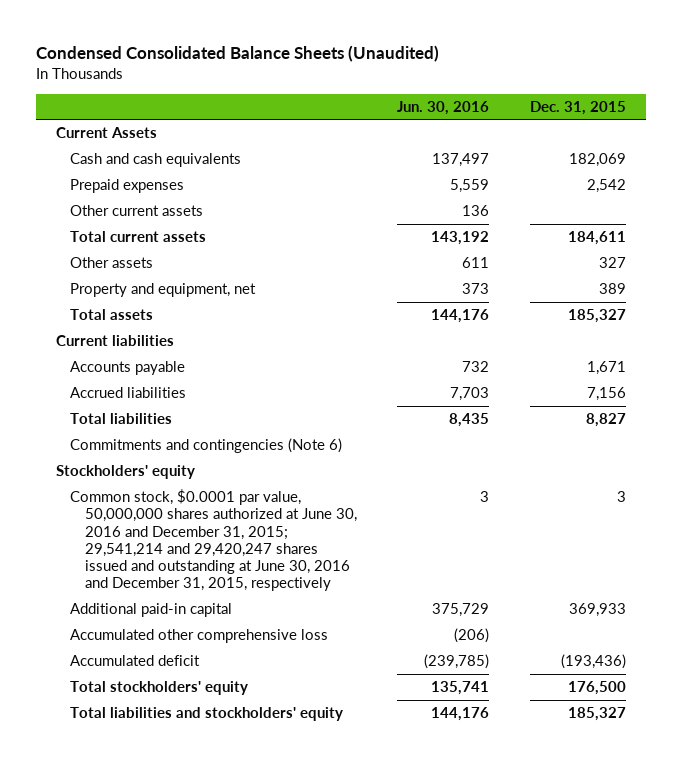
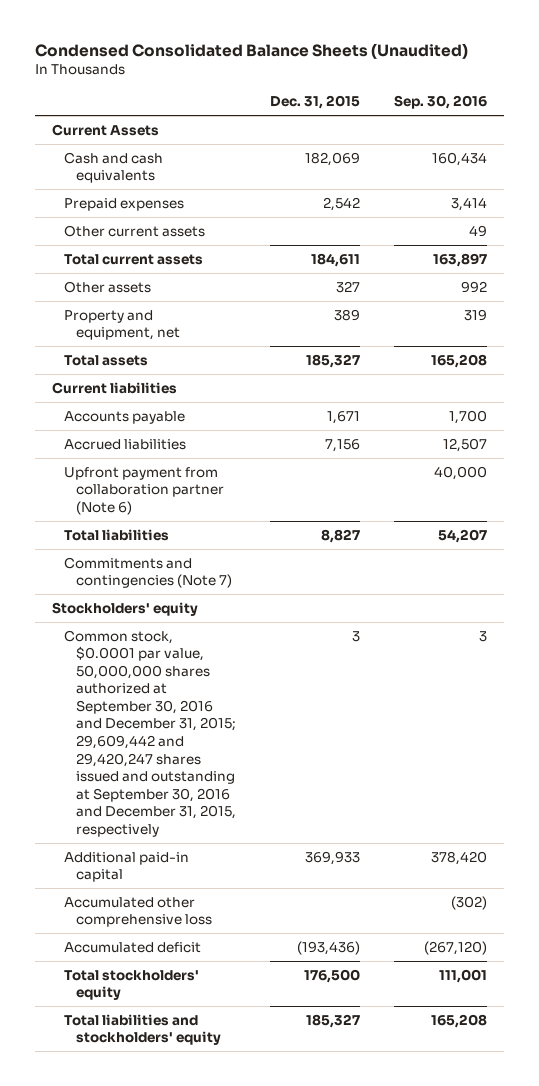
- | Jun. 30, 2016 | Dec. 31, 2015
+ | Dec. 31, 2015 | Sep. 30, 2016
+ Upfront payment from collaboration partner (Note 6) | | 40,000
- Commitments and contingencies (Note 6)
+ Commitments and contingencies (Note 7)
- Common stock, $0.0001 par value, 50,000,000 shares authorized at June 30, 2016 and December 31, 2015; 29,541,214 and 29,420,247 shares issued and outstanding at June 30, 2016 and December 31, 2015, respectively | 3 | 3
+ Common stock, $0.0001 par value, 50,000,000 shares authorized at September 30, 2016 and December 31, 2015; 29,609,442 and 29,420,247 shares issued and outstanding at September 30, 2016 and December 31, 2015, respectively | 3 | 3

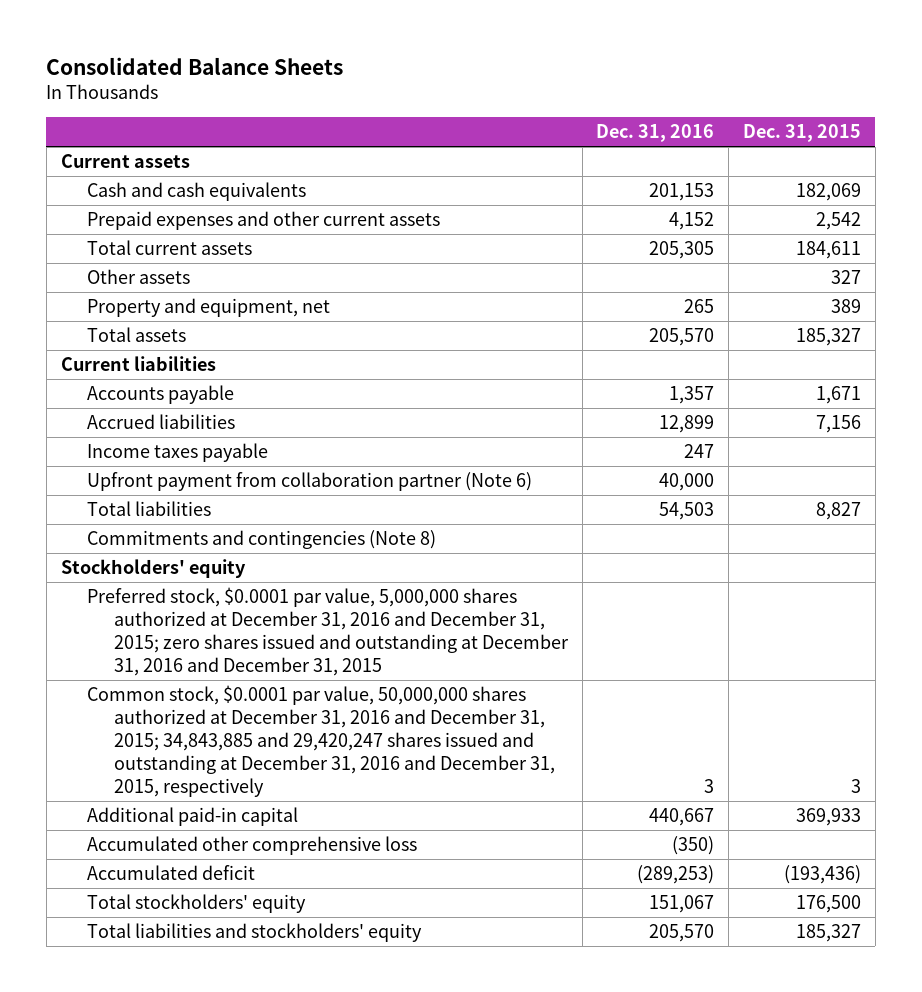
- Condensed Consolidated Balance Sheets (Unaudited)
+ Consolidated Balance Sheets
- | Dec. 31, 2015 | Sep. 30, 2016
+ | Dec. 31, 2016 | Dec. 31, 2015
- Current Assets
+ Current assets
- Prepaid expenses | 2,542 | 3,414
- Other current assets | | 49
+ Prepaid expenses and other current assets | 4,152 | 2,542
+ Income taxes payable | 247 |
- Commitments and contingencies (Note 7)
+ Commitments and contingencies (Note 8)
- Common stock, $0.0001 par value, 50,000,000 shares authorized at September 30, 2016 and December 31, 2015; 29,609,442 and 29,420,247 shares issued and outstanding at September 30, 2016 and December 31, 2015, respectively | 3 | 3
+ Preferred stock, $0.0001 par value, 5,000,000 shares authorized at December 31, 2016 and December 31, 2015; zero shares issued and outstanding at December 31, 2016 and December 31, 2015
+ Common stock, $0.0001 par value, 50,000,000 shares authorized at December 31, 2016 and December 31, 2015; 34,843,885 and 29,420,247 shares issued and outstanding at December 31, 2016 and December 31, 2015, respectively | 3 | 3

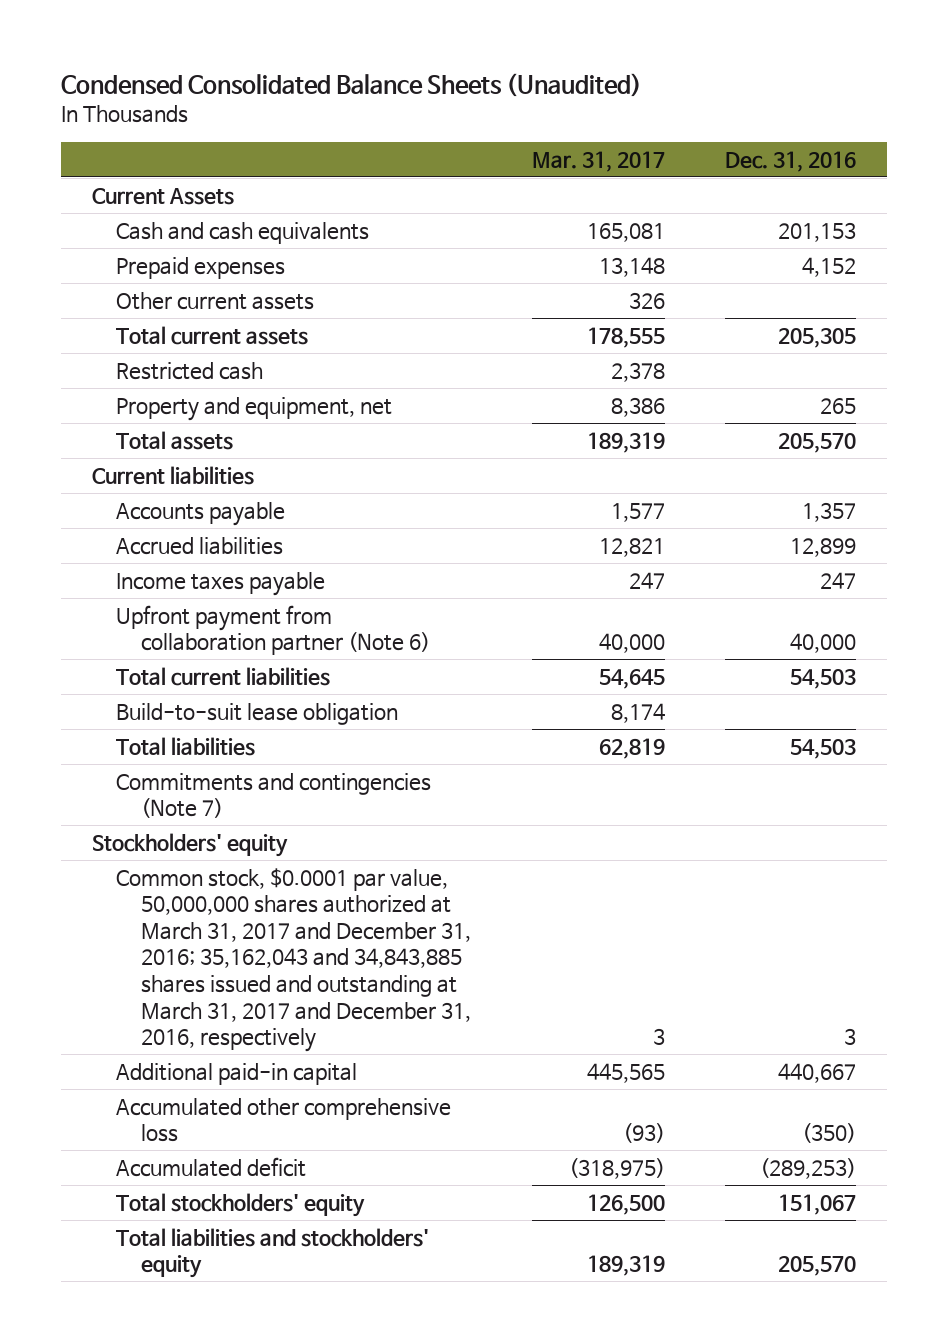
- Consolidated Balance Sheets
+ Condensed Consolidated Balance Sheets (Unaudited)
- | Dec. 31, 2016 | Dec. 31, 2015
+ | Mar. 31, 2017 | Dec. 31, 2016
- Current assets
+ Current Assets
- Prepaid expenses and other current assets | 4,152 | 2,542
+ Prepaid expenses | 13,148 | 4,152
+ Other current assets | 326 |
- Other assets | | 327
+ Restricted cash | 2,378 |
+ Total current liabilities | 54,645 | 54,503
+ Build-to-suit lease obligation | 8,174 |
- Commitments and contingencies (Note 8)
+ Commitments and contingencies (Note 7)
- Preferred stock, $0.0001 par value, 5,000,000 shares authorized at December 31, 2016 and December 31, 2015; zero shares issued and outstanding at December 31, 2016 and December 31, 2015
- Common stock, $0.0001 par value, 50,000,000 shares authorized at December 31, 2016 and December 31, 2015; 34,843,885 and 29,420,247 shares issued and outstanding at December 31, 2016 and December 31, 2015, respectively | 3 | 3
+ Common stock, $0.0001 par value, 50,000,000 shares authorized at March 31, 2017 and December 31, 2016; 35,162,043 and 34,843,885 shares issued and outstanding at March 31, 2017 and December 31, 2016, respectively | 3 | 3

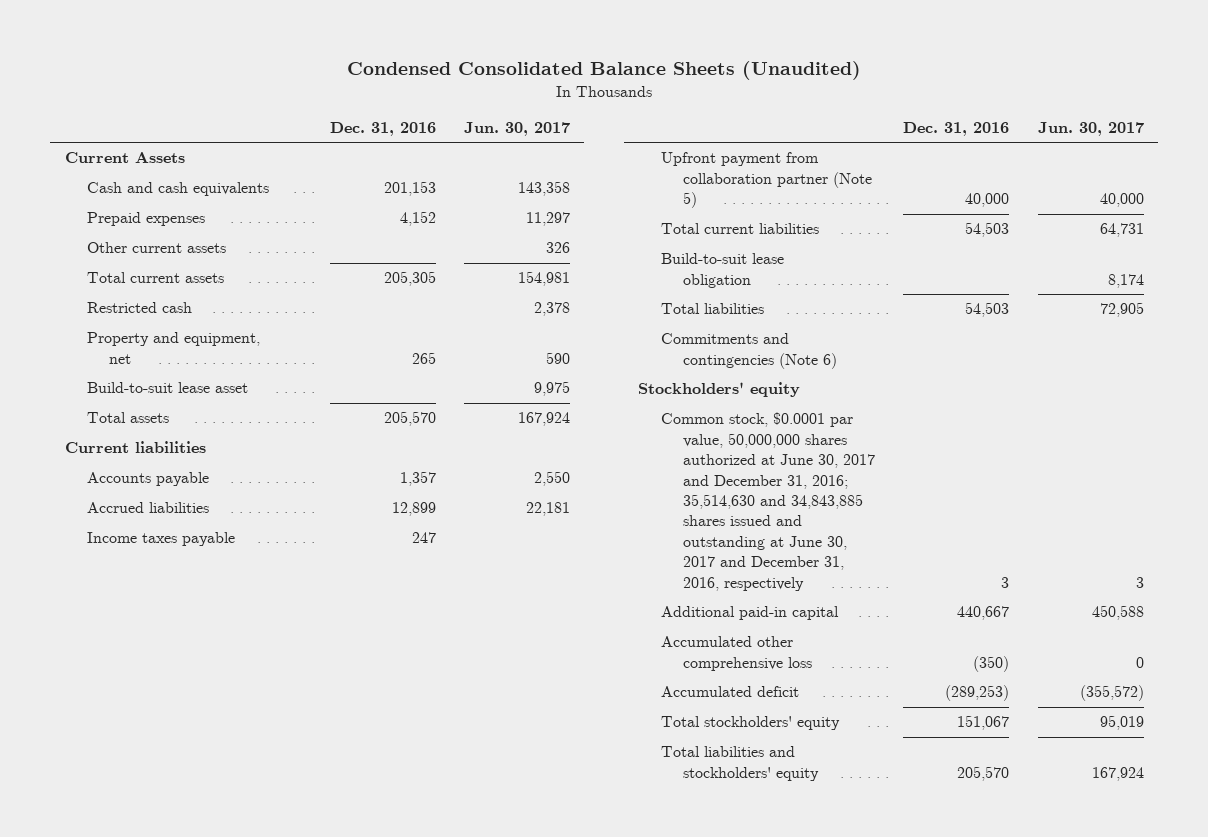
- | Mar. 31, 2017 | Dec. 31, 2016
+ | Dec. 31, 2016 | Jun. 30, 2017
+ Build-to-suit lease asset | | 9,975
- Upfront payment from collaboration partner (Note 6) | 40,000 | 40,000
+ Upfront payment from collaboration partner (Note 5) | 40,000 | 40,000
- Commitments and contingencies (Note 7)
+ Commitments and contingencies (Note 6)
- Common stock, $0.0001 par value, 50,000,000 shares authorized at March 31, 2017 and December 31, 2016; 35,162,043 and 34,843,885 shares issued and outstanding at March 31, 2017 and December 31, 2016, respectively | 3 | 3
+ Common stock, $0.0001 par value, 50,000,000 shares authorized at June 30, 2017 and December 31, 2016; 35,514,630 and 34,843,885 shares issued and outstanding at June 30, 2017 and December 31, 2016, respectively | 3 | 3

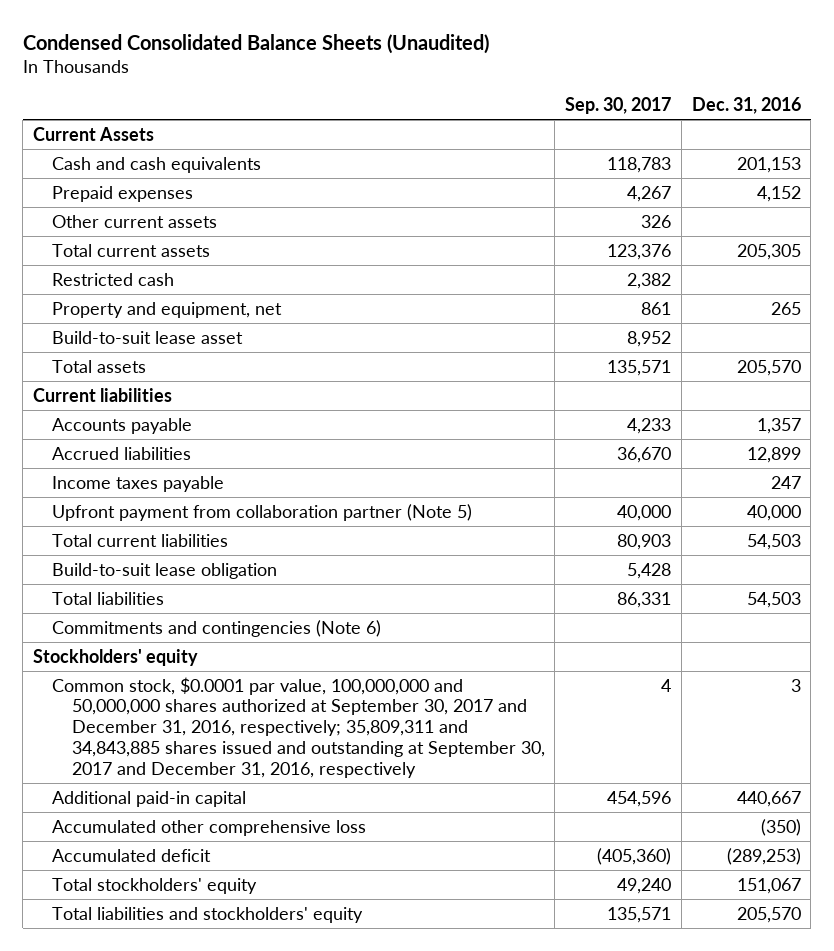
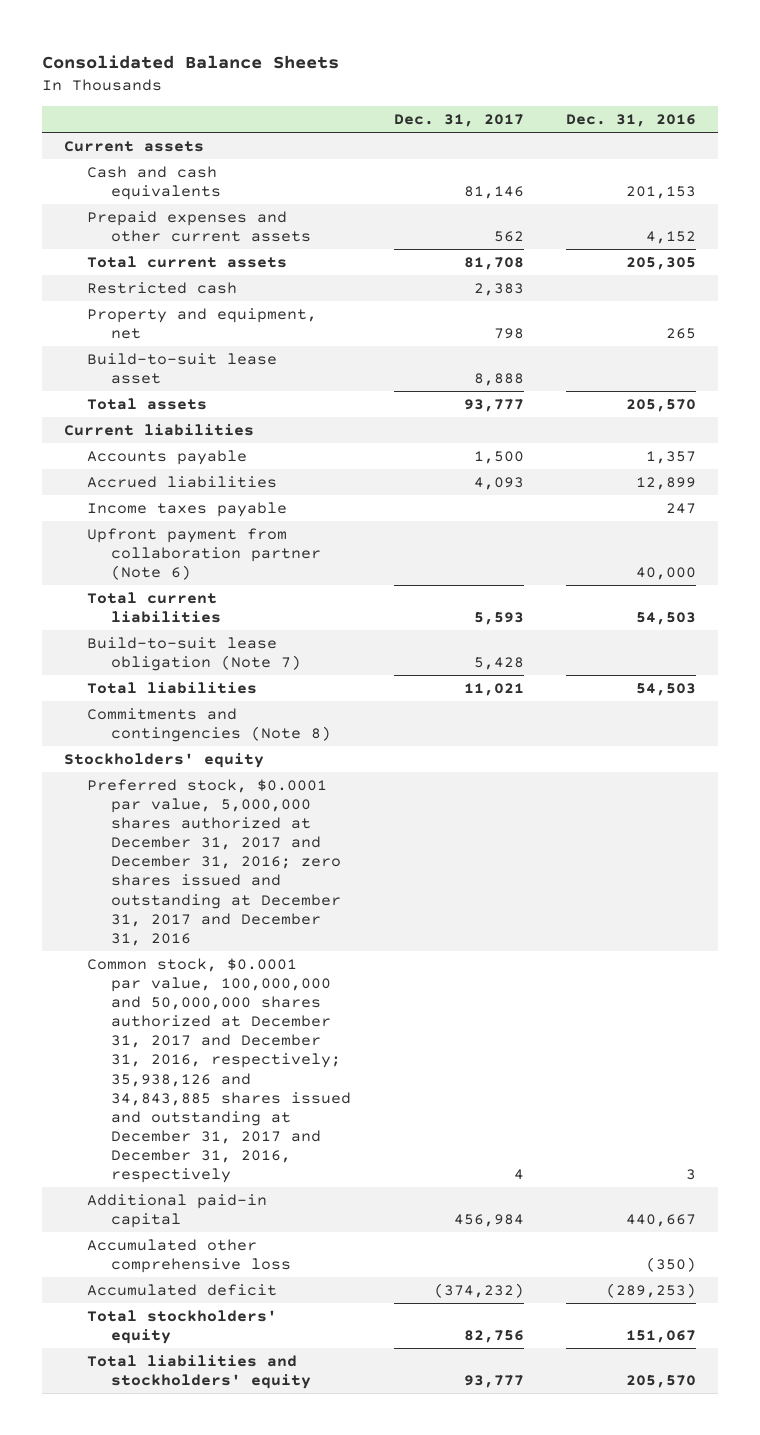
- Condensed Consolidated Balance Sheets (Unaudited)
+ Consolidated Balance Sheets
- | Sep. 30, 2017 | Dec. 31, 2016
+ | Dec. 31, 2017 | Dec. 31, 2016
- Current Assets
+ Current assets
- Prepaid expenses | 4,267 | 4,152
- Other current assets | 326 |
+ Prepaid expenses and other current assets | 562 | 4,152
- Upfront payment from collaboration partner (Note 5) | 40,000 | 40,000
+ Upfront payment from collaboration partner (Note 6) | | 40,000
- Build-to-suit lease obligation | 5,428 |
+ Build-to-suit lease obligation (Note 7) | 5,428 |
- Commitments and contingencies (Note 6)
+ Commitments and contingencies (Note 8)
- Common stock, $0.0001 par value, 100,000,000 and 50,000,000 shares authorized at September 30, 2017 and December 31, 2016, respectively; 35,809,311 and 34,843,885 shares issued and outstanding at September 30, 2017 and December 31, 2016, respectively | 4 | 3
+ Preferred stock, $0.0001 par value, 5,000,000 shares authorized at December 31, 2017 and December 31, 2016; zero shares issued and outstanding at December 31, 2017 and December 31, 2016
+ Common stock, $0.0001 par value, 100,000,000 and 50,000,000 shares authorized at December 31, 2017 and December 31, 2016, respectively; 35,938,126 and 34,843,885 shares issued and outstanding at December 31, 2017 and December 31, 2016, respectively | 4 | 3

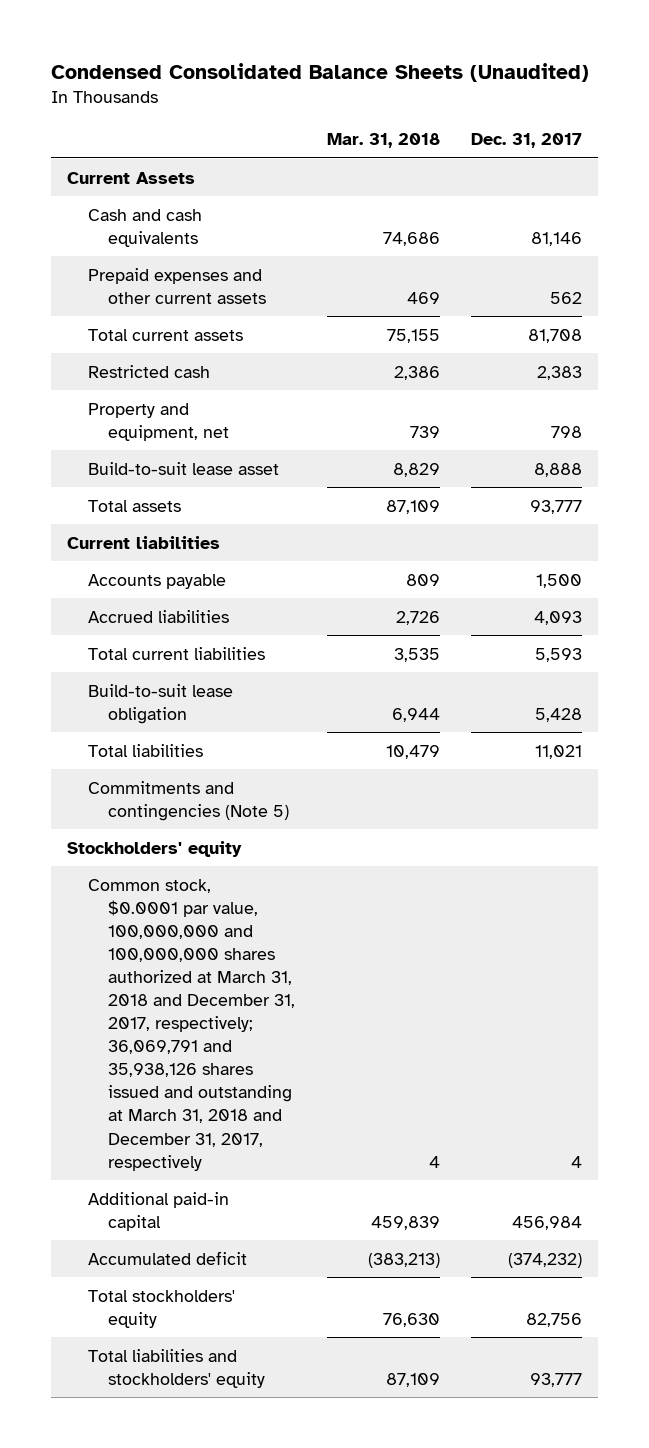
- Consolidated Balance Sheets
+ Condensed Consolidated Balance Sheets (Unaudited)
- | Dec. 31, 2017 | Dec. 31, 2016
+ | Mar. 31, 2018 | Dec. 31, 2017
- Current assets
+ Current Assets
- Income taxes payable | | 247
- Upfront payment from collaboration partner (Note 6) | | 40,000
- Build-to-suit lease obligation (Note 7) | 5,428 |
+ Build-to-suit lease obligation | 6,944 | 5,428
- Commitments and contingencies (Note 8)
+ Commitments and contingencies (Note 5)
- Preferred stock, $0.0001 par value, 5,000,000 shares authorized at December 31, 2017 and December 31, 2016; zero shares issued and outstanding at December 31, 2017 and December 31, 2016
- Common stock, $0.0001 par value, 100,000,000 and 50,000,000 shares authorized at December 31, 2017 and December 31, 2016, respectively; 35,938,126 and 34,843,885 shares issued and outstanding at December 31, 2017 and December 31, 2016, respectively | 4 | 3
+ Common stock, $0.0001 par value, 100,000,000 and 100,000,000 shares authorized at March 31, 2018 and December 31, 2017, respectively; 36,069,791 and 35,938,126 shares issued and outstanding at March 31, 2018 and December 31, 2017, respectively | 4 | 4
- Accumulated other comprehensive loss | | (350)

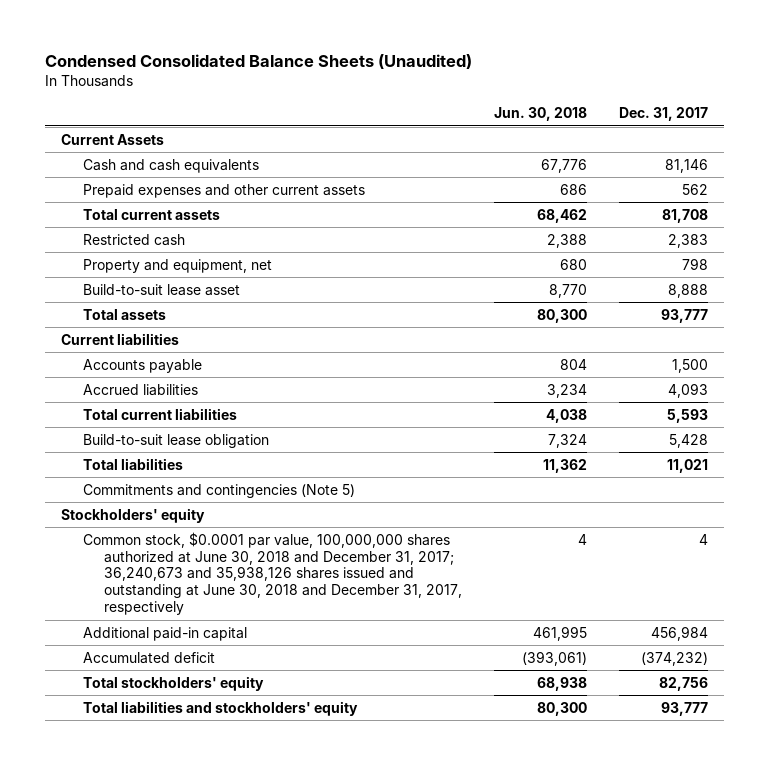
- | Mar. 31, 2018 | Dec. 31, 2017
+ | Jun. 30, 2018 | Dec. 31, 2017
- Common stock, $0.0001 par value, 100,000,000 and 100,000,000 shares authorized at March 31, 2018 and December 31, 2017, respectively; 36,069,791 and 35,938,126 shares issued and outstanding at March 31, 2018 and December 31, 2017, respectively | 4 | 4
+ Common stock, $0.0001 par value, 100,000,000 shares authorized at June 30, 2018 and December 31, 2017; 36,240,673 and 35,938,126 shares issued and outstanding at June 30, 2018 and December 31, 2017, respectively | 4 | 4

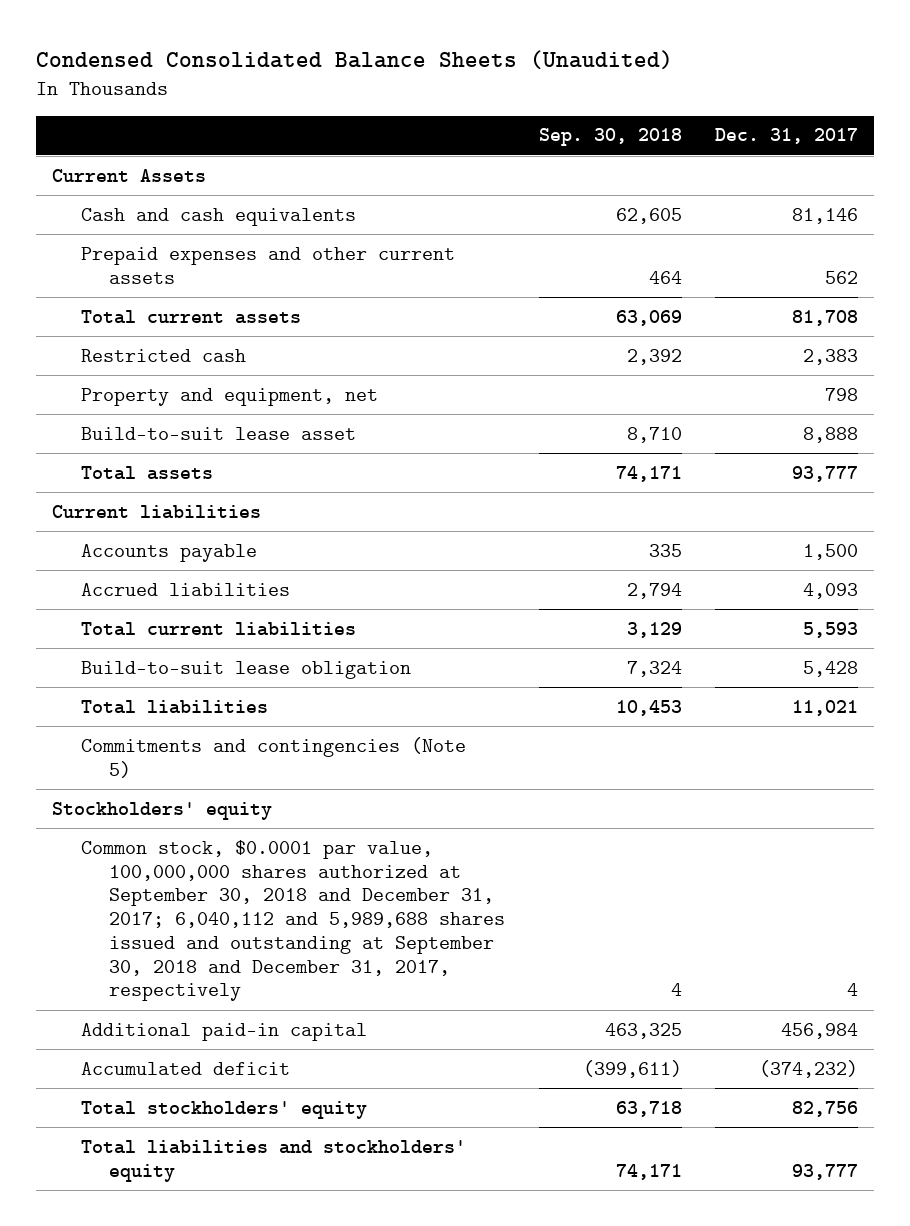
- | Jun. 30, 2018 | Dec. 31, 2017
+ | Sep. 30, 2018 | Dec. 31, 2017
- Common stock, $0.0001 par value, 100,000,000 shares authorized at June 30, 2018 and December 31, 2017; 36,240,673 and 35,938,126 shares issued and outstanding at June 30, 2018 and December 31, 2017, respectively | 4 | 4
+ Common stock, $0.0001 par value, 100,000,000 shares authorized at September 30, 2018 and December 31, 2017; 6,040,112 and 5,989,688 shares issued and outstanding at September 30, 2018 and December 31, 2017, respectively | 4 | 4

